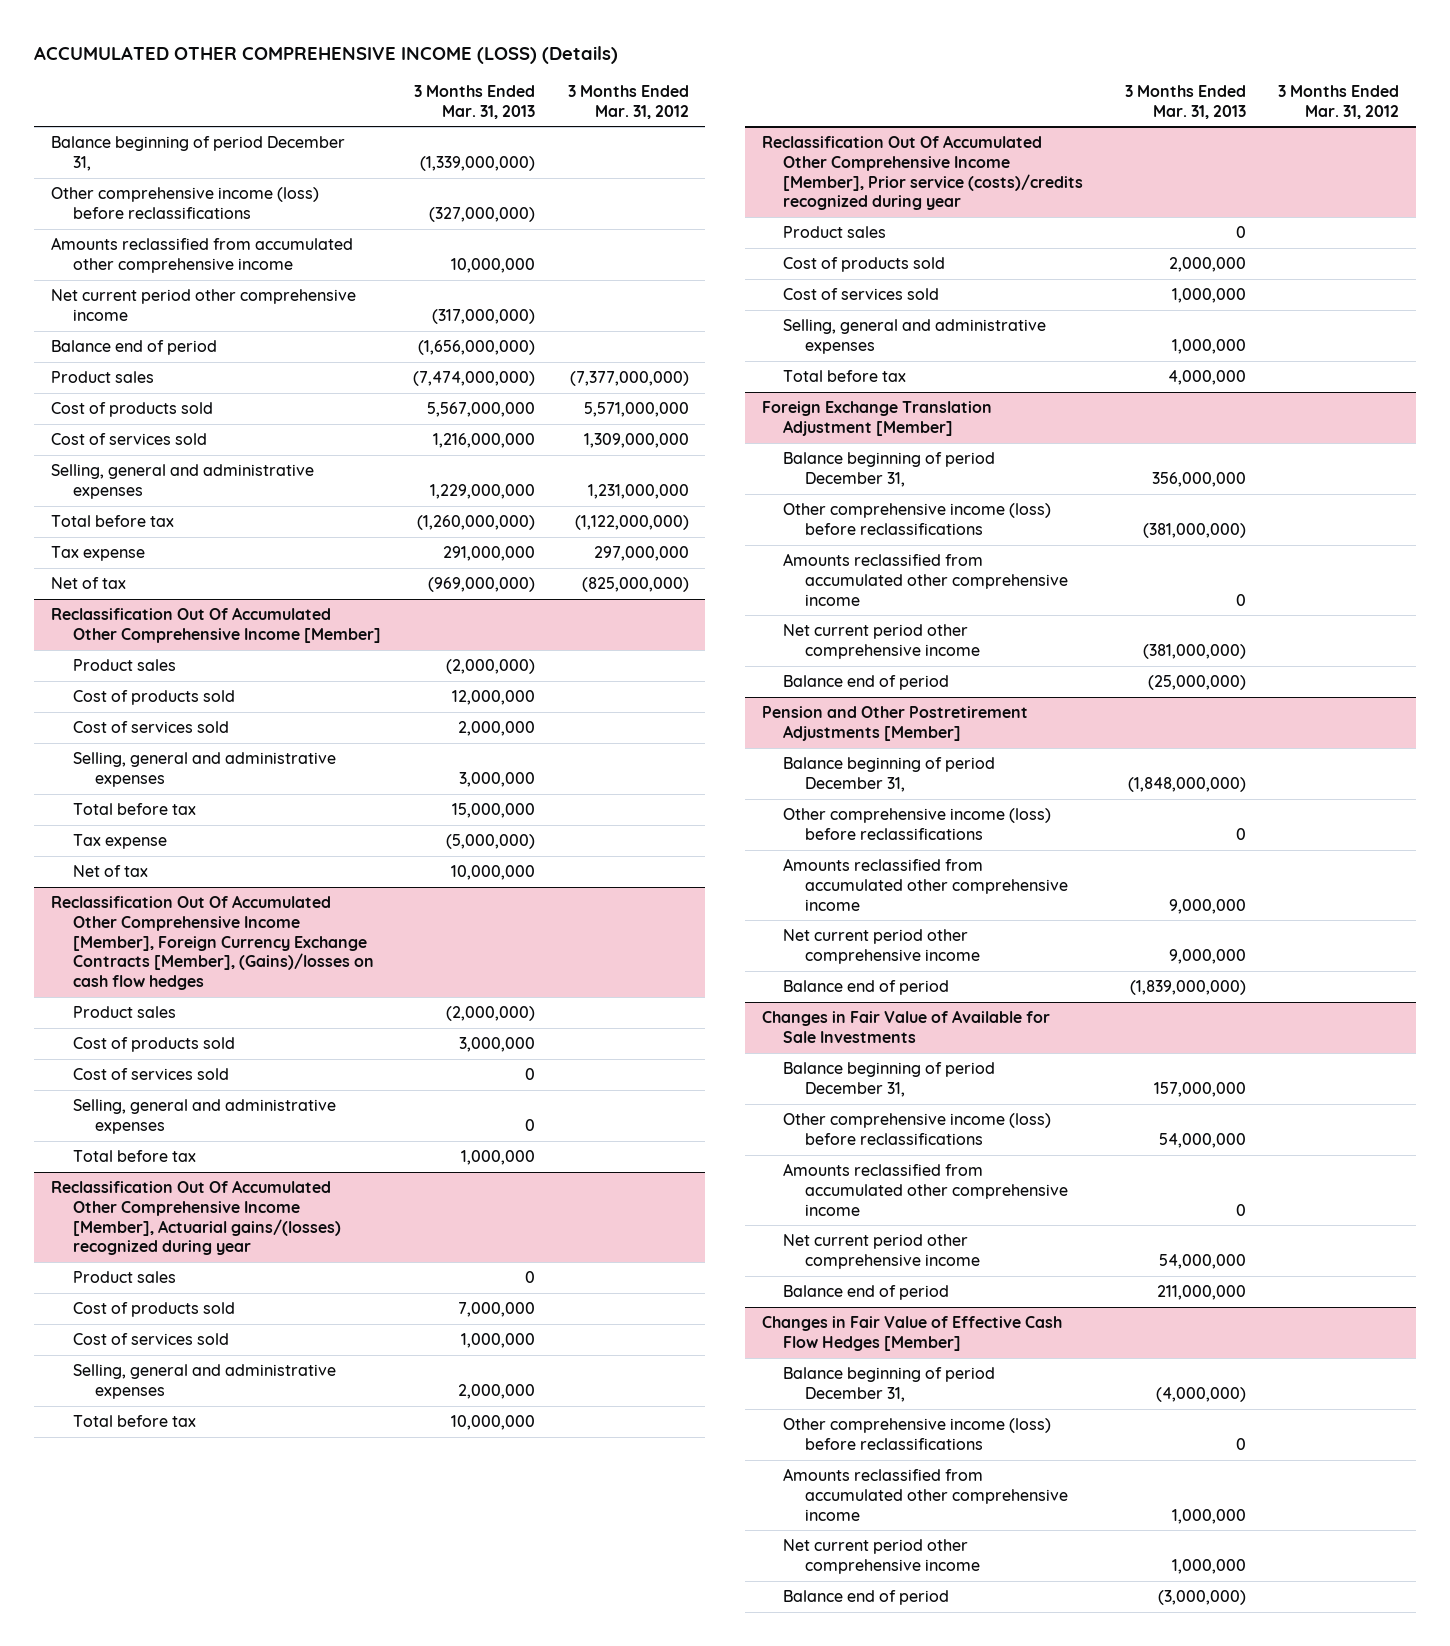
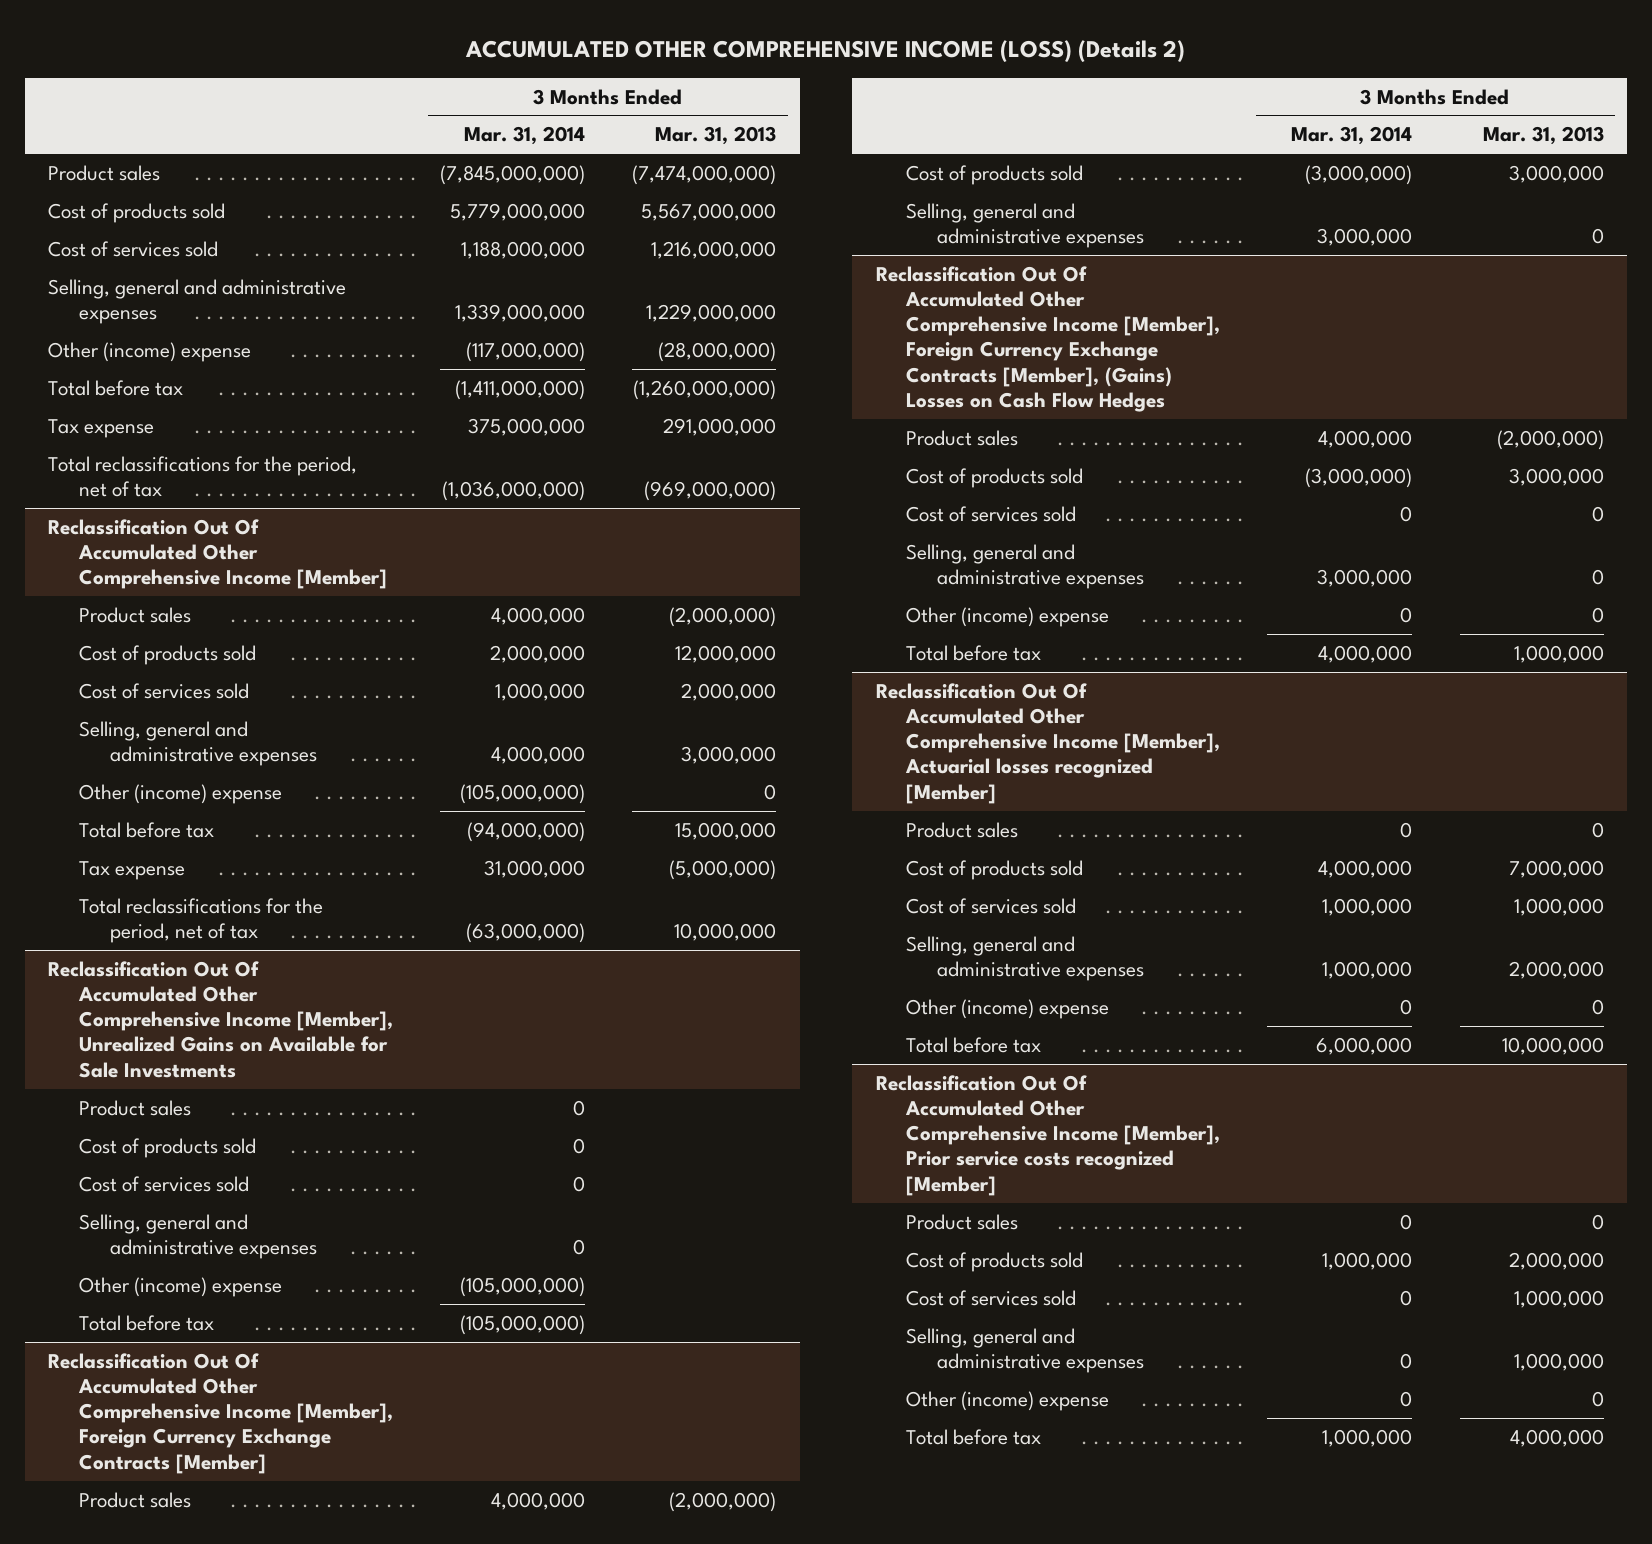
- ACCUMULATED OTHER COMPREHENSIVE INCOME (LOSS) (Details)
+ ACCUMULATED OTHER COMPREHENSIVE INCOME (LOSS) (Details 2)
- | 3 Months Ended Mar. 31, 2013 | 3 Months Ended Mar. 31, 2012
+ | 3 Months Ended Mar. 31, 2014 | 3 Months Ended Mar. 31, 2013
- Balance beginning of period December 31, | (1,339,000,000) |
- Other comprehensive income (loss) before reclassifications | (327,000,000) |
- Amounts reclassified from accumulated other comprehensive income | 10,000,000 |
- Net current period other comprehensive income | (317,000,000) |
- Balance end of period | (1,656,000,000) |
+ Other (income) expense | (117,000,000) | (28,000,000)
- Net of tax | (969,000,000) | (825,000,000)
+ Total reclassifications for the period, net of tax | (1,036,000,000) | (969,000,000)
@ Reclassification Out Of Accumulated Other Comprehensive Income [Member]
+ Other (income) expense | (105,000,000) | 0
- Net of tax | 10,000,000 |
- Reclassification Out Of Accumulated Other Comprehensive Income [Member], Foreign Currency Exchange Contracts [Member], (Gains)/losses on cash flow hedges
@ Reclassification Out Of Accumulated Other Comprehensive Income [Member]
+ Total reclassifications for the period, net of tax | (63,000,000) | 10,000,000
+ Reclassification Out Of Accumulated Other Comprehensive Income [Member], Unrealized Gains on Available for Sale Investments
+ Product sales | 0 |
+ Cost of products sold | 0 |
+ Cost of services sold | 0 |
+ Selling, general and administrative expenses | 0 |
+ Other (income) expense | (105,000,000) |
+ Total before tax | (105,000,000) |
+ Reclassification Out Of Accumulated Other Comprehensive Income [Member], Foreign Currency Exchange Contracts [Member]
+ Selling, general and administrative expenses | 3,000,000 | 0
+ Reclassification Out Of Accumulated Other Comprehensive Income [Member], Foreign Currency Exchange Contracts [Member], (Gains) Losses on Cash Flow Hedges
+ Product sales | 4,000,000 | (2,000,000)
+ Cost of products sold | (3,000,000) | 3,000,000
+ Other (income) expense | 0 | 0
- Reclassification Out Of Accumulated Other Comprehensive Income [Member], Actuarial gains/(losses) recognized during year
+ Reclassification Out Of Accumulated Other Comprehensive Income [Member], Actuarial losses recognized [Member]
+ Other (income) expense | 0 | 0
- Reclassification Out Of Accumulated Other Comprehensive Income [Member], Prior service (costs)/credits recognized during year
+ Reclassification Out Of Accumulated Other Comprehensive Income [Member], Prior service costs recognized [Member]
+ Other (income) expense | 0 | 0
- Foreign Exchange Translation Adjustment [Member]
- Balance beginning of period December 31, | 356,000,000 |
- Other comprehensive income (loss) before reclassifications | (381,000,000) |
- Amounts reclassified from accumulated other comprehensive income | 0 |
- Net current period other comprehensive income | (381,000,000) |
- Balance end of period | (25,000,000) |
- Pension and Other Postretirement Adjustments [Member]
- Balance beginning of period December 31, | (1,848,000,000) |
- Other comprehensive income (loss) before reclassifications | 0 |
- Amounts reclassified from accumulated other comprehensive income | 9,000,000 |
- Net current period other comprehensive income | 9,000,000 |
- Balance end of period | (1,839,000,000) |
- Changes in Fair Value of Available for Sale Investments
- Balance beginning of period December 31, | 157,000,000 |
- Other comprehensive income (loss) before reclassifications | 54,000,000 |
- Amounts reclassified from accumulated other comprehensive income | 0 |
- Net current period other comprehensive income | 54,000,000 |
- Balance end of period | 211,000,000 |
- Changes in Fair Value of Effective Cash Flow Hedges [Member]
- Balance beginning of period December 31, | (4,000,000) |
- Other comprehensive income (loss) before reclassifications | 0 |
- Amounts reclassified from accumulated other comprehensive income | 1,000,000 |
- Net current period other comprehensive income | 1,000,000 |
- Balance end of period | (3,000,000) |

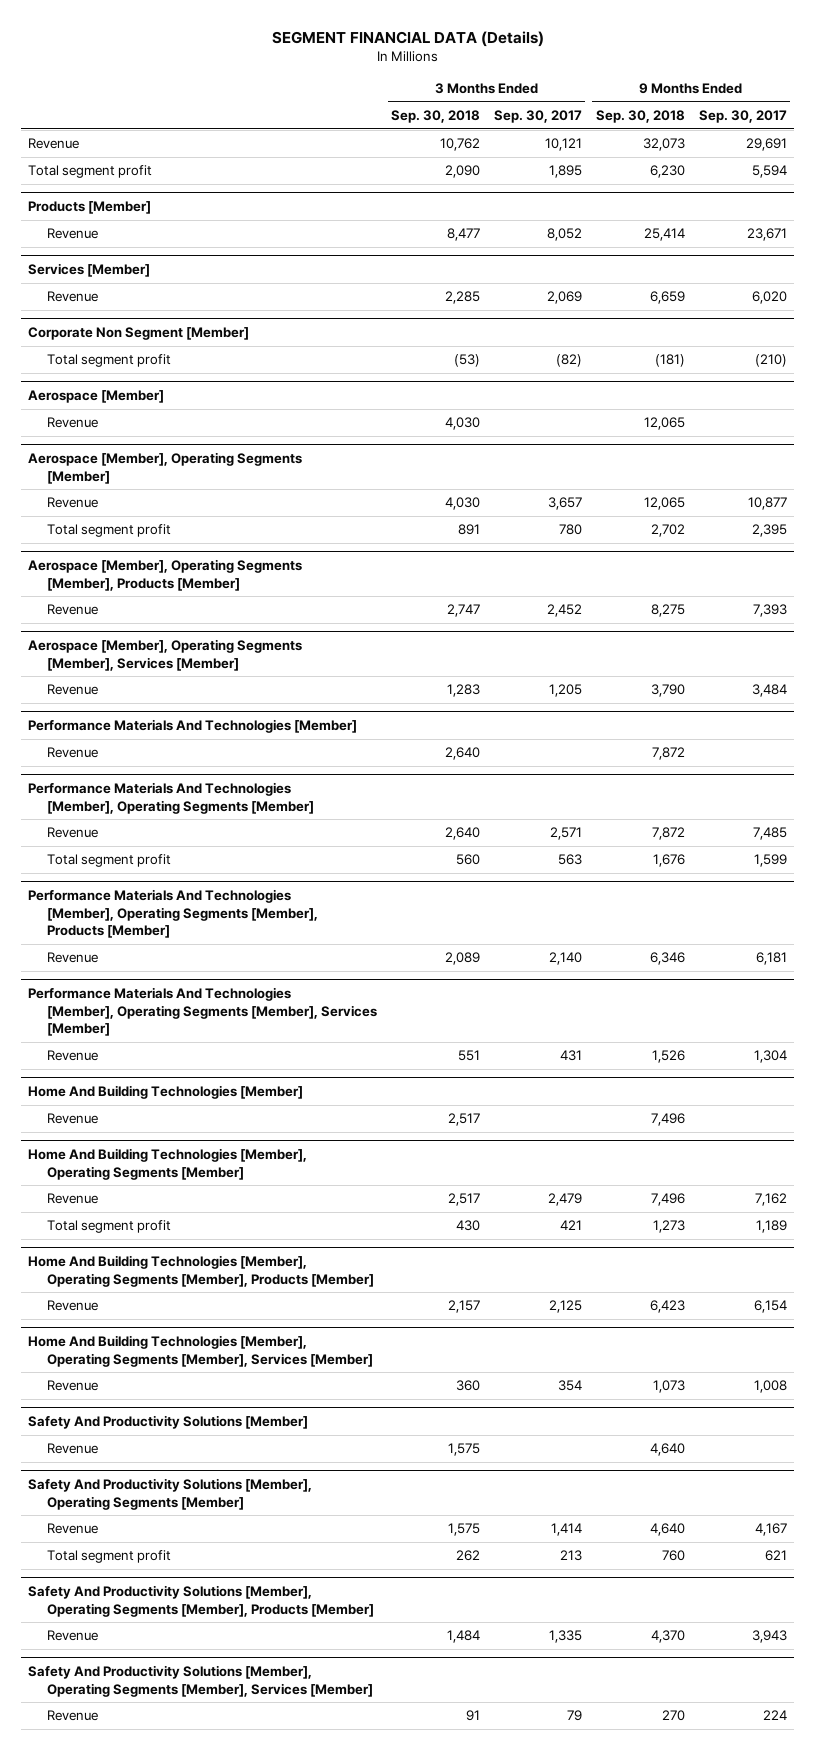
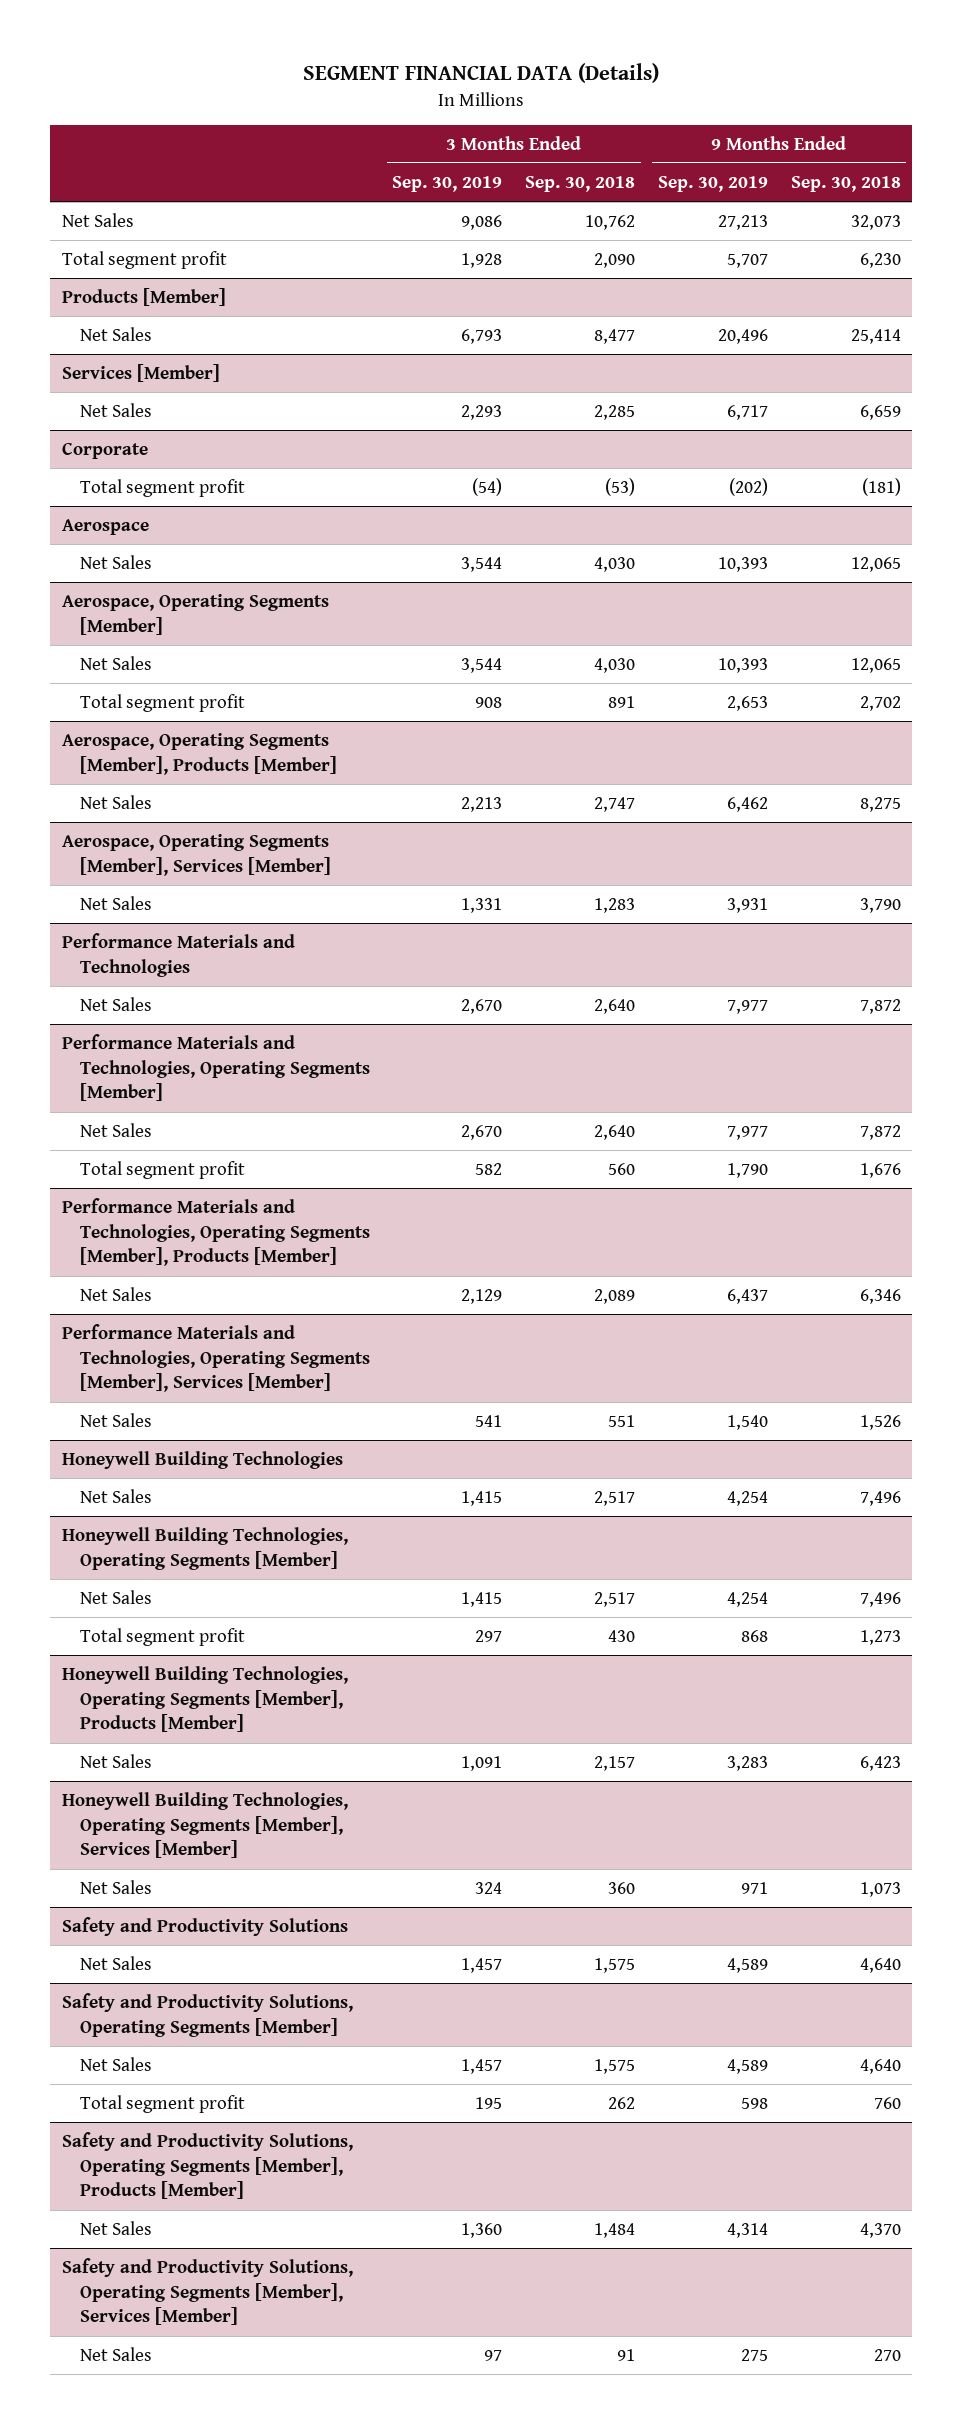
- | 3 Months Ended Sep. 30, 2018 | 3 Months Ended Sep. 30, 2017 | 9 Months Ended Sep. 30, 2018 | 9 Months Ended Sep. 30, 2017
+ | 3 Months Ended Sep. 30, 2019 | 3 Months Ended Sep. 30, 2018 | 9 Months Ended Sep. 30, 2019 | 9 Months Ended Sep. 30, 2018
- Revenue | 10,762 | 10,121 | 32,073 | 29,691
+ Net Sales | 9,086 | 10,762 | 27,213 | 32,073
@ Products [Member]
- Revenue | 8,477 | 8,052 | 25,414 | 23,671
+ Net Sales | 6,793 | 8,477 | 20,496 | 25,414
@ Services [Member]
- Revenue | 2,285 | 2,069 | 6,659 | 6,020
- Corporate Non Segment [Member]
@ Services [Member]
+ Net Sales | 2,293 | 2,285 | 6,717 | 6,659
+ Corporate
- Aerospace [Member]
- Revenue | 4,030 | | 12,065 |
- Aerospace [Member], Operating Segments [Member]
- Revenue | 4,030 | 3,657 | 12,065 | 10,877
+ Aerospace
+ Net Sales | 3,544 | 4,030 | 10,393 | 12,065
+ Aerospace, Operating Segments [Member]
+ Net Sales | 3,544 | 4,030 | 10,393 | 12,065
- Aerospace [Member], Operating Segments [Member], Products [Member]
- Revenue | 2,747 | 2,452 | 8,275 | 7,393
- Aerospace [Member], Operating Segments [Member], Services [Member]
- Revenue | 1,283 | 1,205 | 3,790 | 3,484
- Performance Materials And Technologies [Member]
- Revenue | 2,640 | | 7,872 |
- Performance Materials And Technologies [Member], Operating Segments [Member]
- Revenue | 2,640 | 2,571 | 7,872 | 7,485
+ Aerospace, Operating Segments [Member], Products [Member]
+ Net Sales | 2,213 | 2,747 | 6,462 | 8,275
+ Aerospace, Operating Segments [Member], Services [Member]
+ Net Sales | 1,331 | 1,283 | 3,931 | 3,790
+ Performance Materials and Technologies
+ Net Sales | 2,670 | 2,640 | 7,977 | 7,872
+ Performance Materials and Technologies, Operating Segments [Member]
+ Net Sales | 2,670 | 2,640 | 7,977 | 7,872
- Performance Materials And Technologies [Member], Operating Segments [Member], Products [Member]
- Revenue | 2,089 | 2,140 | 6,346 | 6,181
- Performance Materials And Technologies [Member], Operating Segments [Member], Services [Member]
- Revenue | 551 | 431 | 1,526 | 1,304
- Home And Building Technologies [Member]
- Revenue | 2,517 | | 7,496 |
- Home And Building Technologies [Member], Operating Segments [Member]
- Revenue | 2,517 | 2,479 | 7,496 | 7,162
+ Performance Materials and Technologies, Operating Segments [Member], Products [Member]
+ Net Sales | 2,129 | 2,089 | 6,437 | 6,346
+ Performance Materials and Technologies, Operating Segments [Member], Services [Member]
+ Net Sales | 541 | 551 | 1,540 | 1,526
+ Honeywell Building Technologies
+ Net Sales | 1,415 | 2,517 | 4,254 | 7,496
+ Honeywell Building Technologies, Operating Segments [Member]
+ Net Sales | 1,415 | 2,517 | 4,254 | 7,496
- Home And Building Technologies [Member], Operating Segments [Member], Products [Member]
- Revenue | 2,157 | 2,125 | 6,423 | 6,154
- Home And Building Technologies [Member], Operating Segments [Member], Services [Member]
- Revenue | 360 | 354 | 1,073 | 1,008
- Safety And Productivity Solutions [Member]
- Revenue | 1,575 | | 4,640 |
- Safety And Productivity Solutions [Member], Operating Segments [Member]
- Revenue | 1,575 | 1,414 | 4,640 | 4,167
+ Honeywell Building Technologies, Operating Segments [Member], Products [Member]
+ Net Sales | 1,091 | 2,157 | 3,283 | 6,423
+ Honeywell Building Technologies, Operating Segments [Member], Services [Member]
+ Net Sales | 324 | 360 | 971 | 1,073
+ Safety and Productivity Solutions
+ Net Sales | 1,457 | 1,575 | 4,589 | 4,640
+ Safety and Productivity Solutions, Operating Segments [Member]
+ Net Sales | 1,457 | 1,575 | 4,589 | 4,640
- Safety And Productivity Solutions [Member], Operating Segments [Member], Products [Member]
- Revenue | 1,484 | 1,335 | 4,370 | 3,943
- Safety And Productivity Solutions [Member], Operating Segments [Member], Services [Member]
- Revenue | 91 | 79 | 270 | 224
+ Safety and Productivity Solutions, Operating Segments [Member], Products [Member]
+ Net Sales | 1,360 | 1,484 | 4,314 | 4,370
+ Safety and Productivity Solutions, Operating Segments [Member], Services [Member]
+ Net Sales | 97 | 91 | 275 | 270

